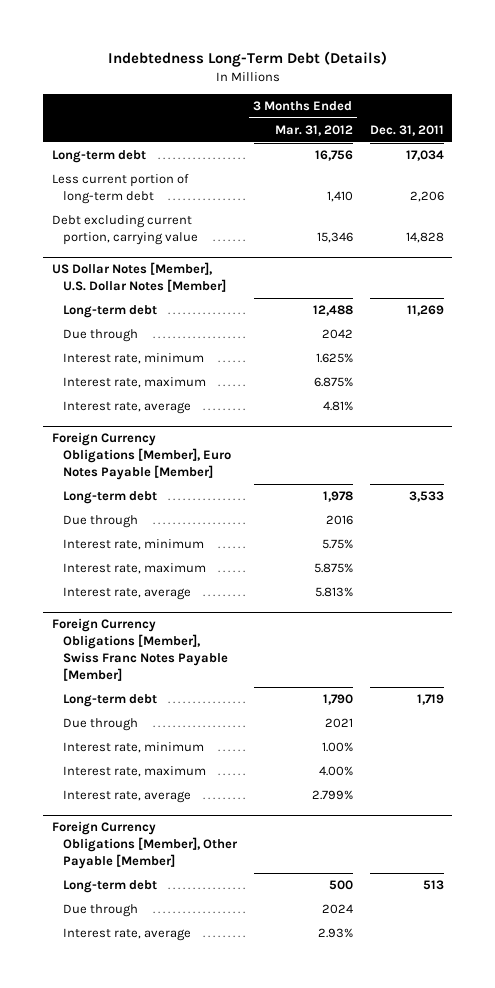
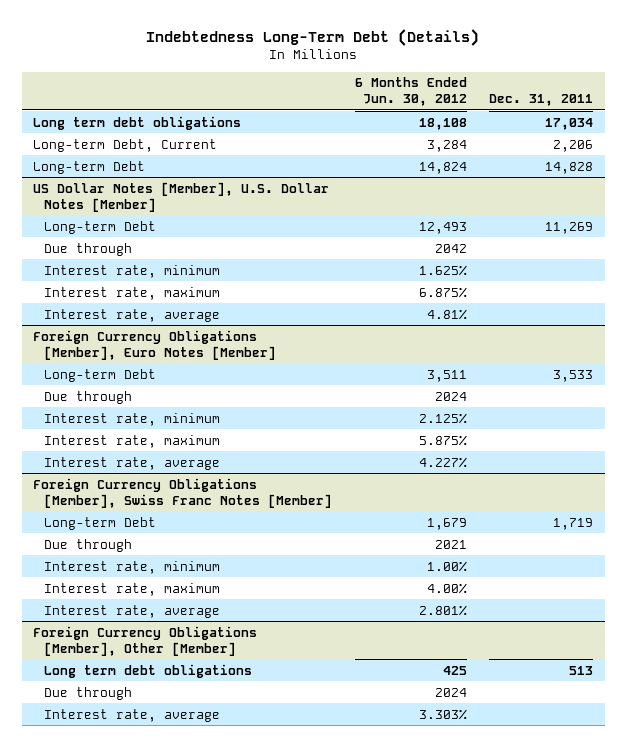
- | 3 Months Ended Mar. 31, 2012 | Dec. 31, 2011
+ | 6 Months Ended Jun. 30, 2012 | Dec. 31, 2011
- Long-term debt | 16,756 | 17,034
- Less current portion of long-term debt | 1,410 | 2,206
- Debt excluding current portion, carrying value | 15,346 | 14,828
+ Long term debt obligations | 18,108 | 17,034
+ Long-term Debt, Current | 3,284 | 2,206
+ Long-term Debt | 14,824 | 14,828
@ US Dollar Notes [Member], U.S. Dollar Notes [Member]
- Long-term debt | 12,488 | 11,269
+ Long-term Debt | 12,493 | 11,269
- Foreign Currency Obligations [Member], Euro Notes Payable [Member]
- Long-term debt | 1,978 | 3,533
+ Foreign Currency Obligations [Member], Euro Notes [Member]
+ Long-term Debt | 3,511 | 3,533
- Foreign Currency Obligations [Member], Swiss Franc Notes Payable [Member]
- Long-term debt | 1,790 | 1,719
+ Foreign Currency Obligations [Member], Swiss Franc Notes [Member]
+ Long-term Debt | 1,679 | 1,719
- Foreign Currency Obligations [Member], Other Payable [Member]
- Long-term debt | 500 | 513
+ Foreign Currency Obligations [Member], Other [Member]
+ Long term debt obligations | 425 | 513

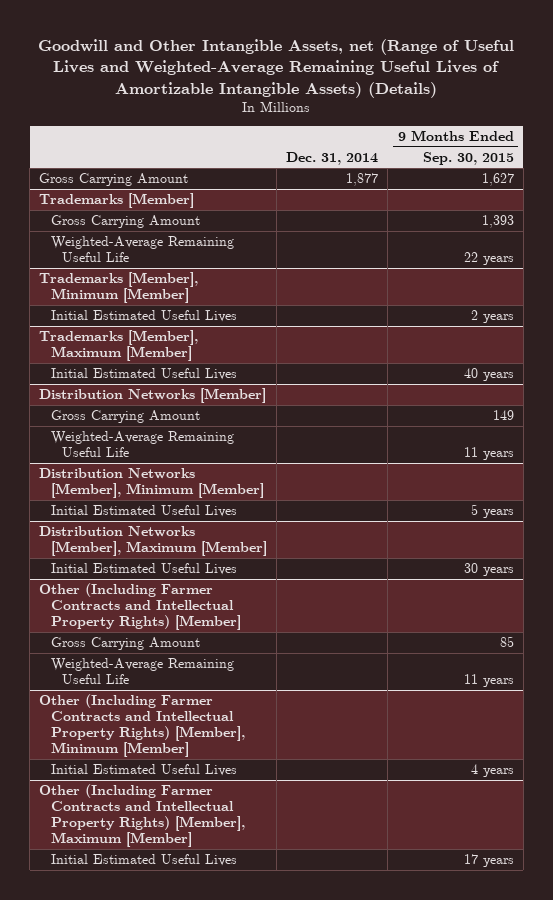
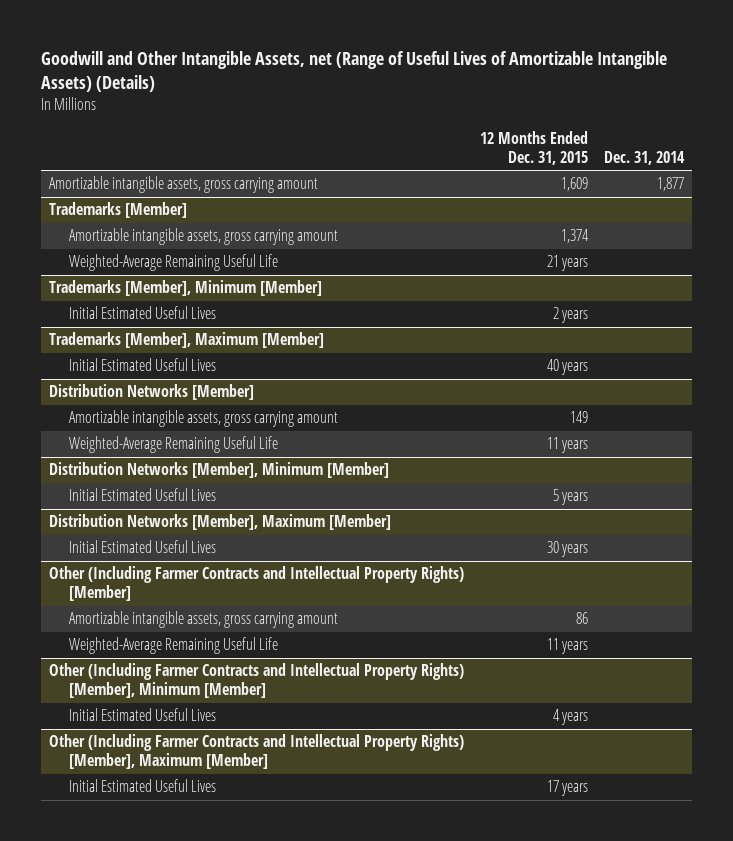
- Goodwill and Other Intangible Assets, net (Range of Useful Lives and Weighted-Average Remaining Useful Lives of Amortizable Intangible Assets) (Details)
+ Goodwill and Other Intangible Assets, net (Range of Useful Lives of Amortizable Intangible Assets) (Details)
- | Dec. 31, 2014 | 9 Months Ended Sep. 30, 2015
+ | 12 Months Ended Dec. 31, 2015 | Dec. 31, 2014
- Gross Carrying Amount | 1,877 | 1,627
+ Amortizable intangible assets, gross carrying amount | 1,609 | 1,877
@ Trademarks [Member]
- Gross Carrying Amount | | 1,393
+ Amortizable intangible assets, gross carrying amount | 1,374 |
@ Distribution Networks [Member]
- Gross Carrying Amount | | 149
+ Amortizable intangible assets, gross carrying amount | 149 |
@ Other (Including Farmer Contracts and Intellectual Property Rights) [Member]
- Gross Carrying Amount | | 85
+ Amortizable intangible assets, gross carrying amount | 86 |

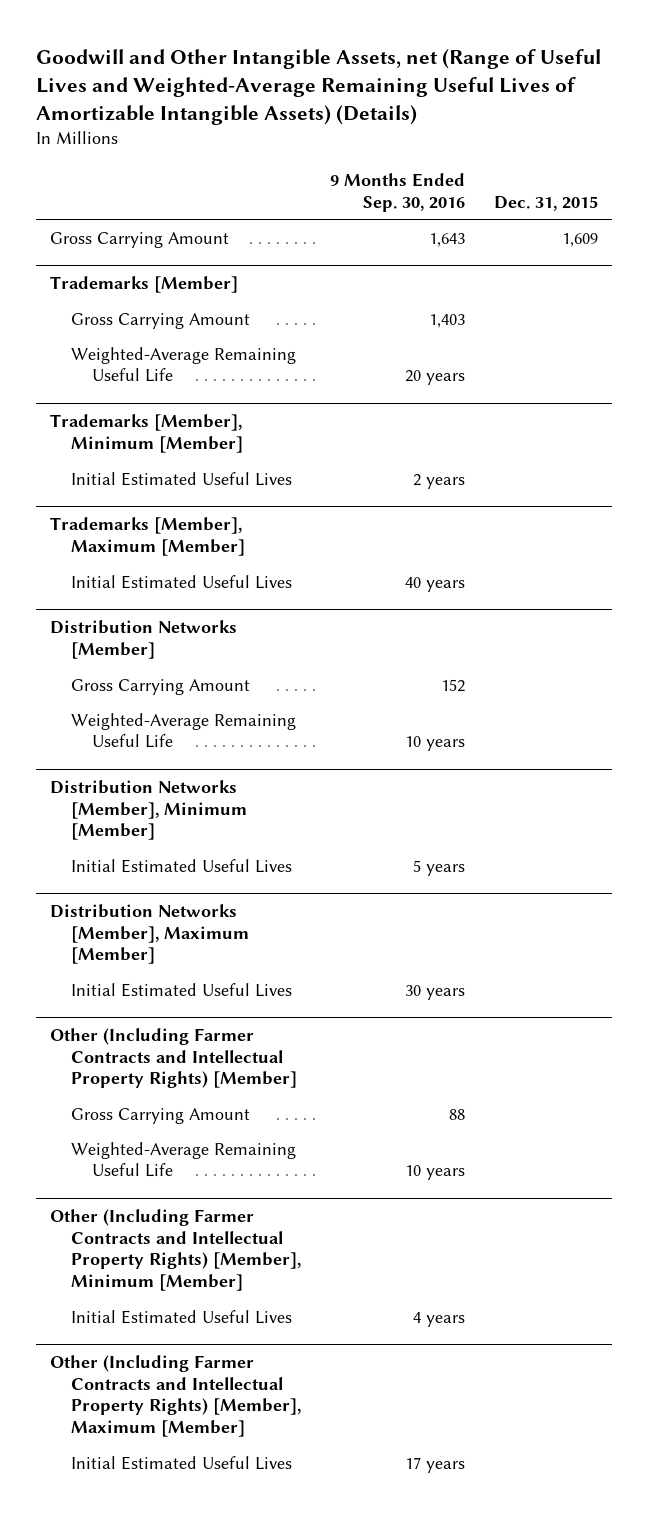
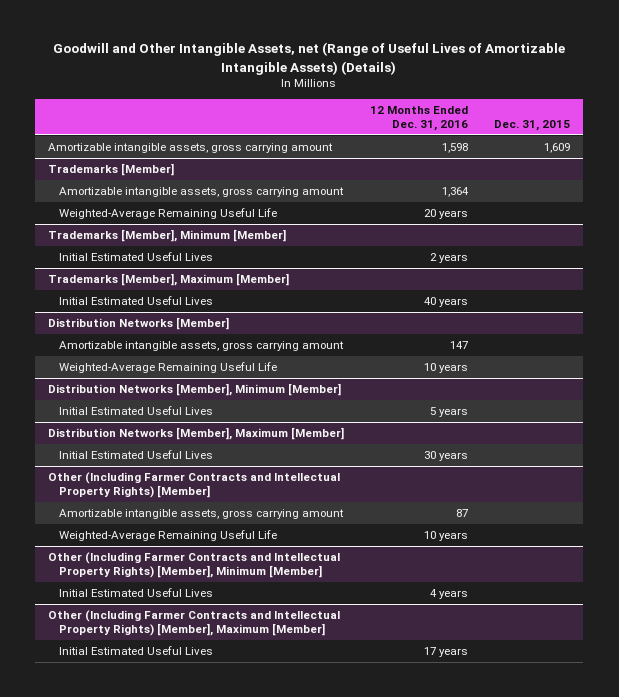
- Goodwill and Other Intangible Assets, net (Range of Useful Lives and Weighted-Average Remaining Useful Lives of Amortizable Intangible Assets) (Details)
+ Goodwill and Other Intangible Assets, net (Range of Useful Lives of Amortizable Intangible Assets) (Details)
- | 9 Months Ended Sep. 30, 2016 | Dec. 31, 2015
+ | 12 Months Ended Dec. 31, 2016 | Dec. 31, 2015
- Gross Carrying Amount | 1,643 | 1,609
+ Amortizable intangible assets, gross carrying amount | 1,598 | 1,609
@ Trademarks [Member]
- Gross Carrying Amount | 1,403 |
+ Amortizable intangible assets, gross carrying amount | 1,364 |
@ Distribution Networks [Member]
- Gross Carrying Amount | 152 |
+ Amortizable intangible assets, gross carrying amount | 147 |
@ Other (Including Farmer Contracts and Intellectual Property Rights) [Member]
- Gross Carrying Amount | 88 |
+ Amortizable intangible assets, gross carrying amount | 87 |

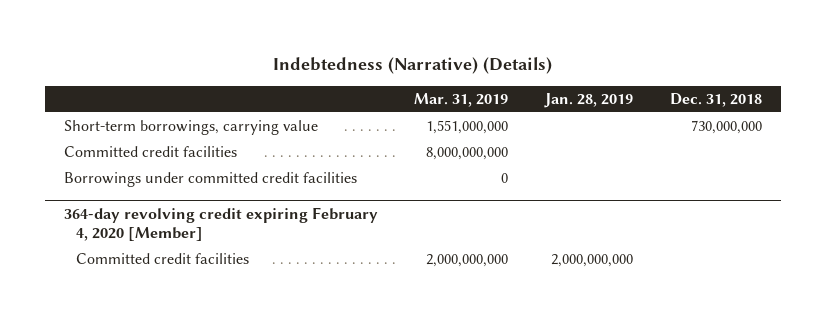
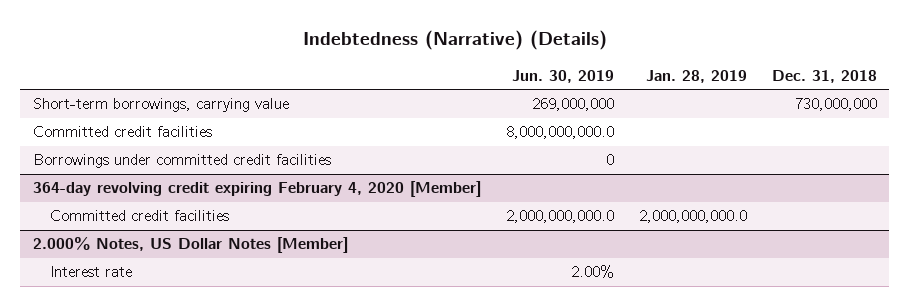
- | Mar. 31, 2019 | Jan. 28, 2019 | Dec. 31, 2018
+ | Jun. 30, 2019 | Jan. 28, 2019 | Dec. 31, 2018
@ 364-day revolving credit expiring February 4, 2020 [Member]
- Committed credit facilities | 2,000,000,000 | 2,000,000,000 |
+ Committed credit facilities | 2,000,000,000.0 | 2,000,000,000.0 |
+ 2.000% Notes, US Dollar Notes [Member]
+ Interest rate | 2.00% | |

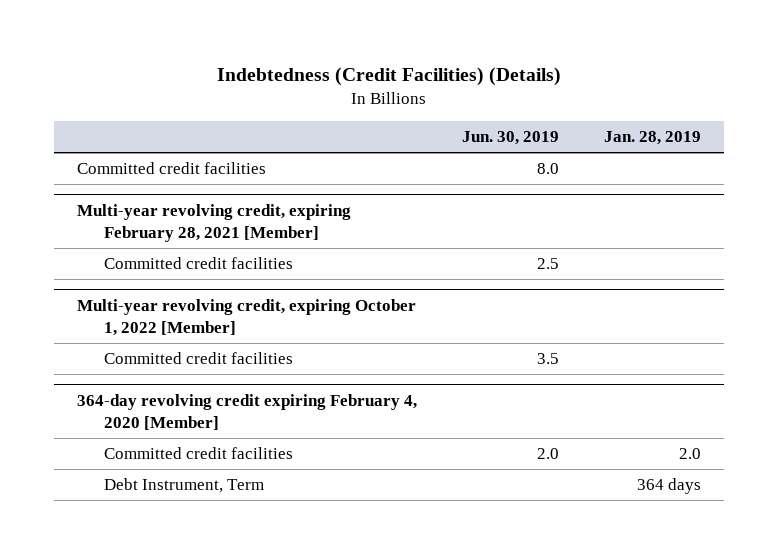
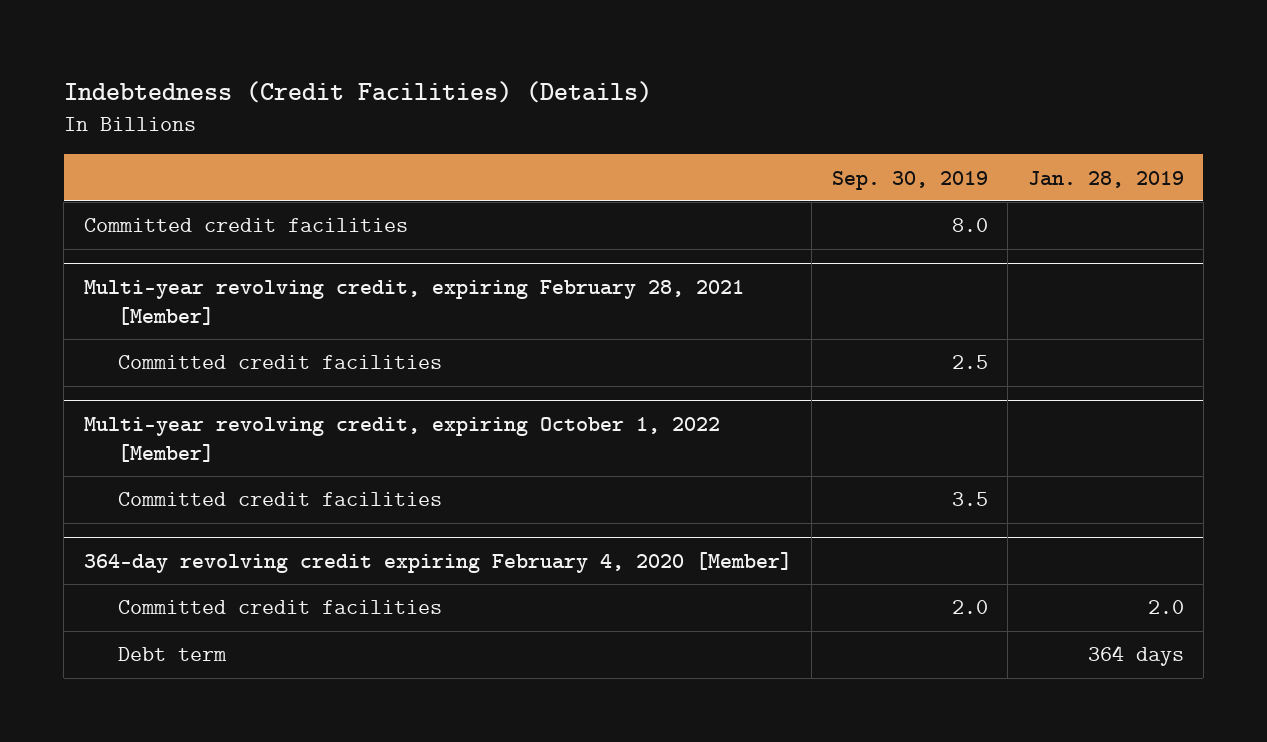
- | Jun. 30, 2019 | Jan. 28, 2019
+ | Sep. 30, 2019 | Jan. 28, 2019
@ 364-day revolving credit expiring February 4, 2020 [Member]
- Debt Instrument, Term | | 364 days
+ Debt term | | 364 days

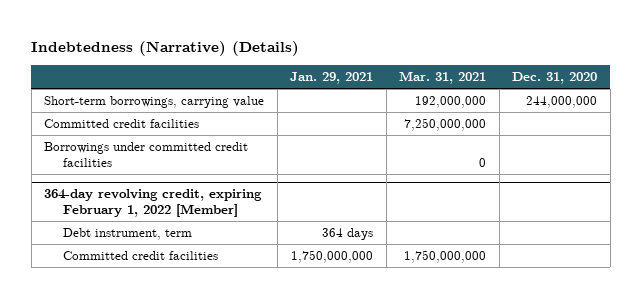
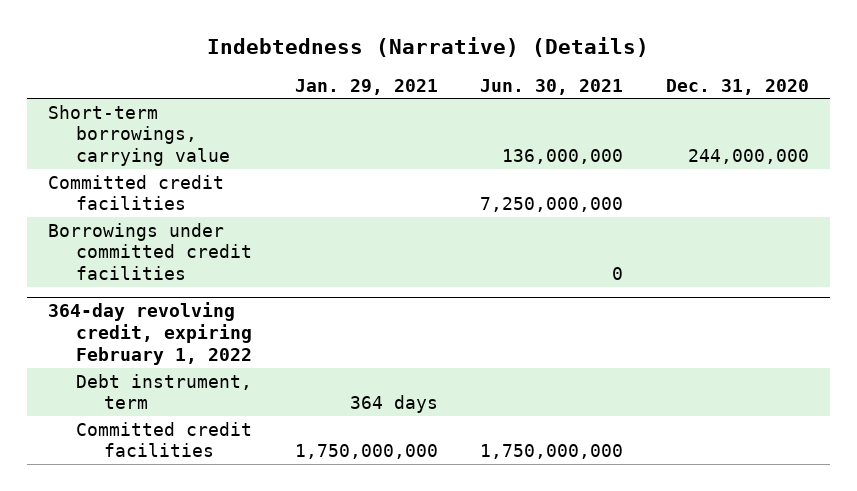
- | Jan. 29, 2021 | Mar. 31, 2021 | Dec. 31, 2020
+ | Jan. 29, 2021 | Jun. 30, 2021 | Dec. 31, 2020
- 364-day revolving credit, expiring February 1, 2022 [Member]
+ 364-day revolving credit, expiring February 1, 2022

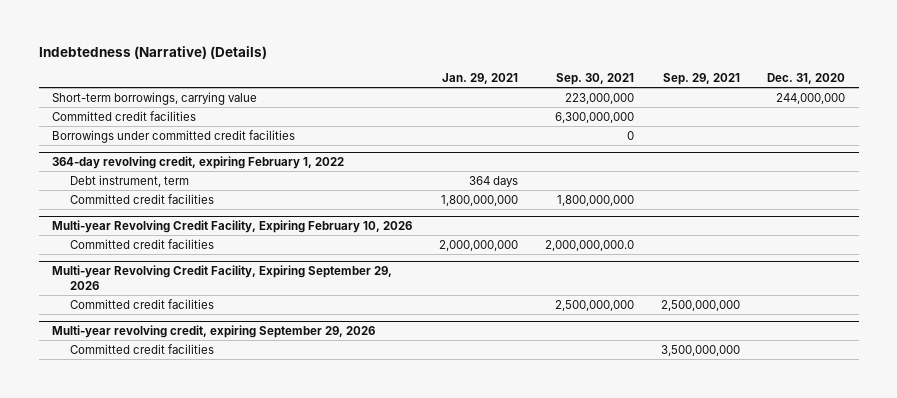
- | Jan. 29, 2021 | Jun. 30, 2021 | Dec. 31, 2020
+ | Jan. 29, 2021 | Sep. 30, 2021 | Sep. 29, 2021 | Dec. 31, 2020
@ 364-day revolving credit, expiring February 1, 2022
- Committed credit facilities | 1,750,000,000 | 1,750,000,000 |
+ Committed credit facilities | 1,800,000,000 | 1,800,000,000 | |
+ Multi-year Revolving Credit Facility, Expiring February 10, 2026
+ Committed credit facilities | 2,000,000,000 | 2,000,000,000.0 | |
+ Multi-year Revolving Credit Facility, Expiring September 29, 2026
+ Committed credit facilities | | 2,500,000,000 | 2,500,000,000 |
+ Multi-year revolving credit, expiring September 29, 2026
+ Committed credit facilities | | | 3,500,000,000 |

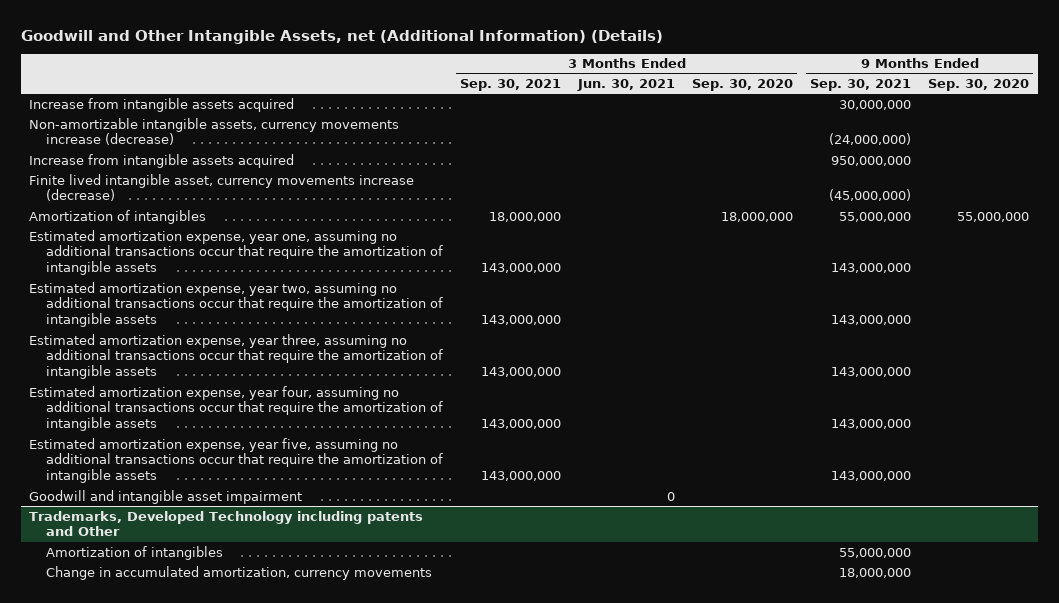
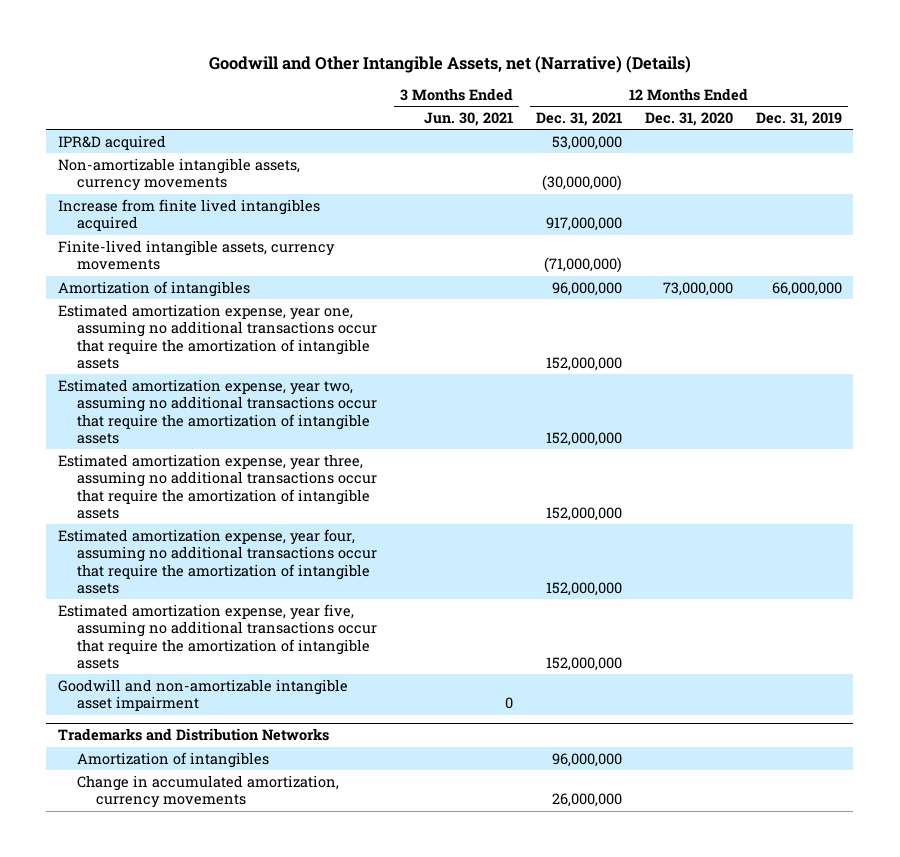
- Goodwill and Other Intangible Assets, net (Additional Information) (Details)
+ Goodwill and Other Intangible Assets, net (Narrative) (Details)
- | 3 Months Ended Sep. 30, 2021 | 3 Months Ended Jun. 30, 2021 | 3 Months Ended Sep. 30, 2020 | 9 Months Ended Sep. 30, 2021 | 9 Months Ended Sep. 30, 2020
+ | 3 Months Ended Jun. 30, 2021 | 12 Months Ended Dec. 31, 2021 | 12 Months Ended Dec. 31, 2020 | 12 Months Ended Dec. 31, 2019
- Increase from intangible assets acquired | | | | 30,000,000 |
- Non-amortizable intangible assets, currency movements increase (decrease) | | | | (24,000,000) |
- Increase from intangible assets acquired | | | | 950,000,000 |
- Finite lived intangible asset, currency movements increase (decrease) | | | | (45,000,000) |
+ IPR&D acquired | | 53,000,000 | |
+ Non-amortizable intangible assets, currency movements | | (30,000,000) | |
+ Increase from finite lived intangibles acquired | | 917,000,000 | |
+ Finite-lived intangible assets, currency movements | | (71,000,000) | |
- Goodwill and intangible asset impairment | | 0 | | |
- Trademarks, Developed Technology including patents and Other
+ Goodwill and non-amortizable intangible asset impairment | 0 | | |
+ Trademarks and Distribution Networks

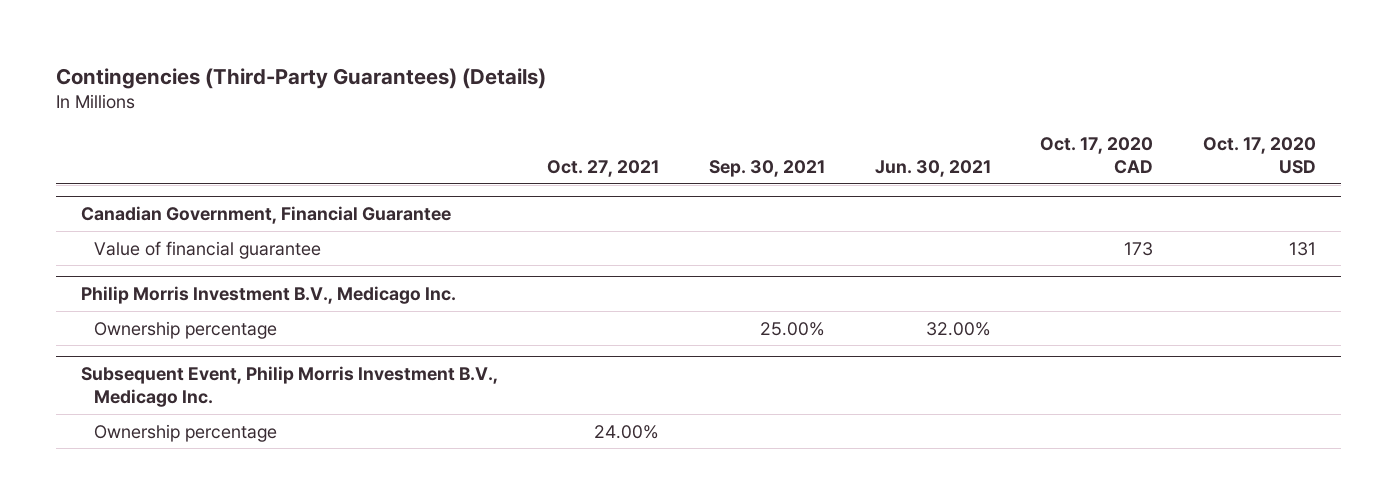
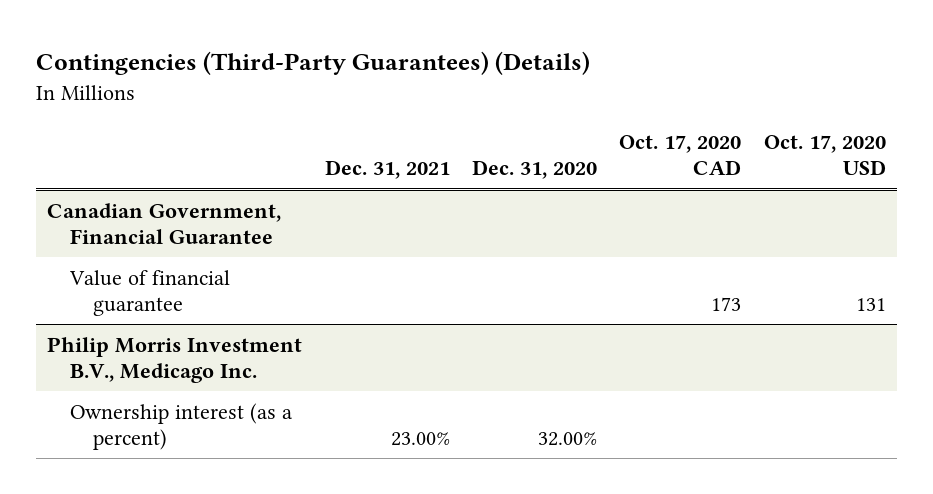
- | Oct. 27, 2021 | Sep. 30, 2021 | Jun. 30, 2021 | Oct. 17, 2020 CAD | Oct. 17, 2020 USD
+ | Dec. 31, 2021 | Dec. 31, 2020 | Oct. 17, 2020 CAD | Oct. 17, 2020 USD
@ Philip Morris Investment B.V., Medicago Inc.
- Ownership percentage | | 25.00% | 32.00% | |
- Subsequent Event, Philip Morris Investment B.V., Medicago Inc.
- Ownership percentage | 24.00% | | | |
@ Philip Morris Investment B.V., Medicago Inc.
+ Ownership interest (as a percent) | 23.00% | 32.00% | |

